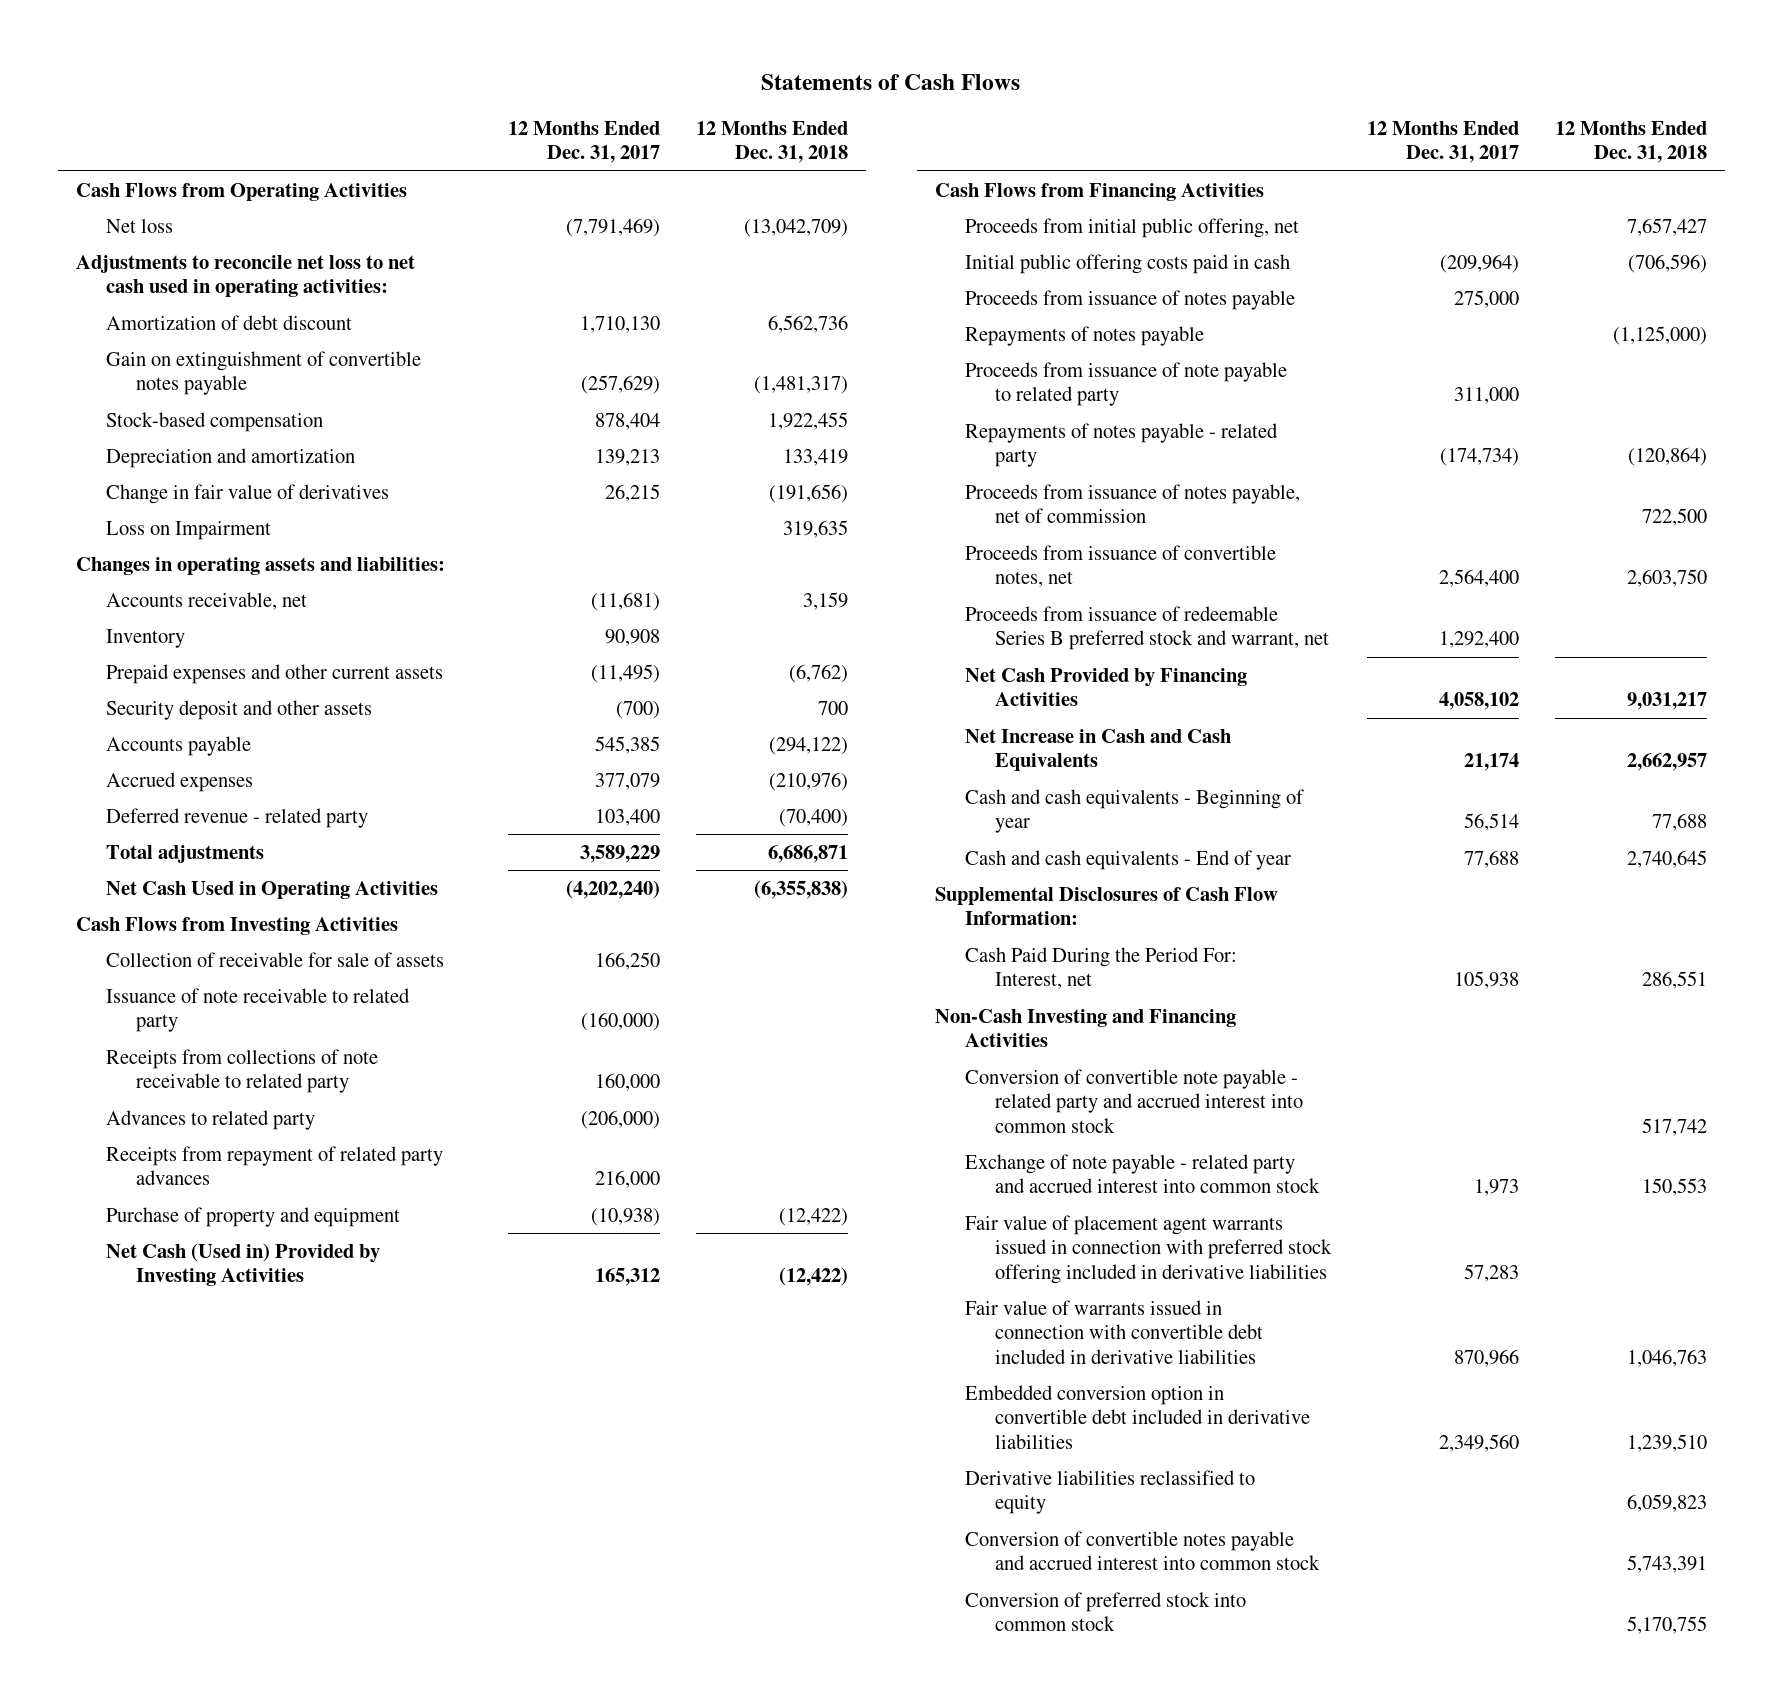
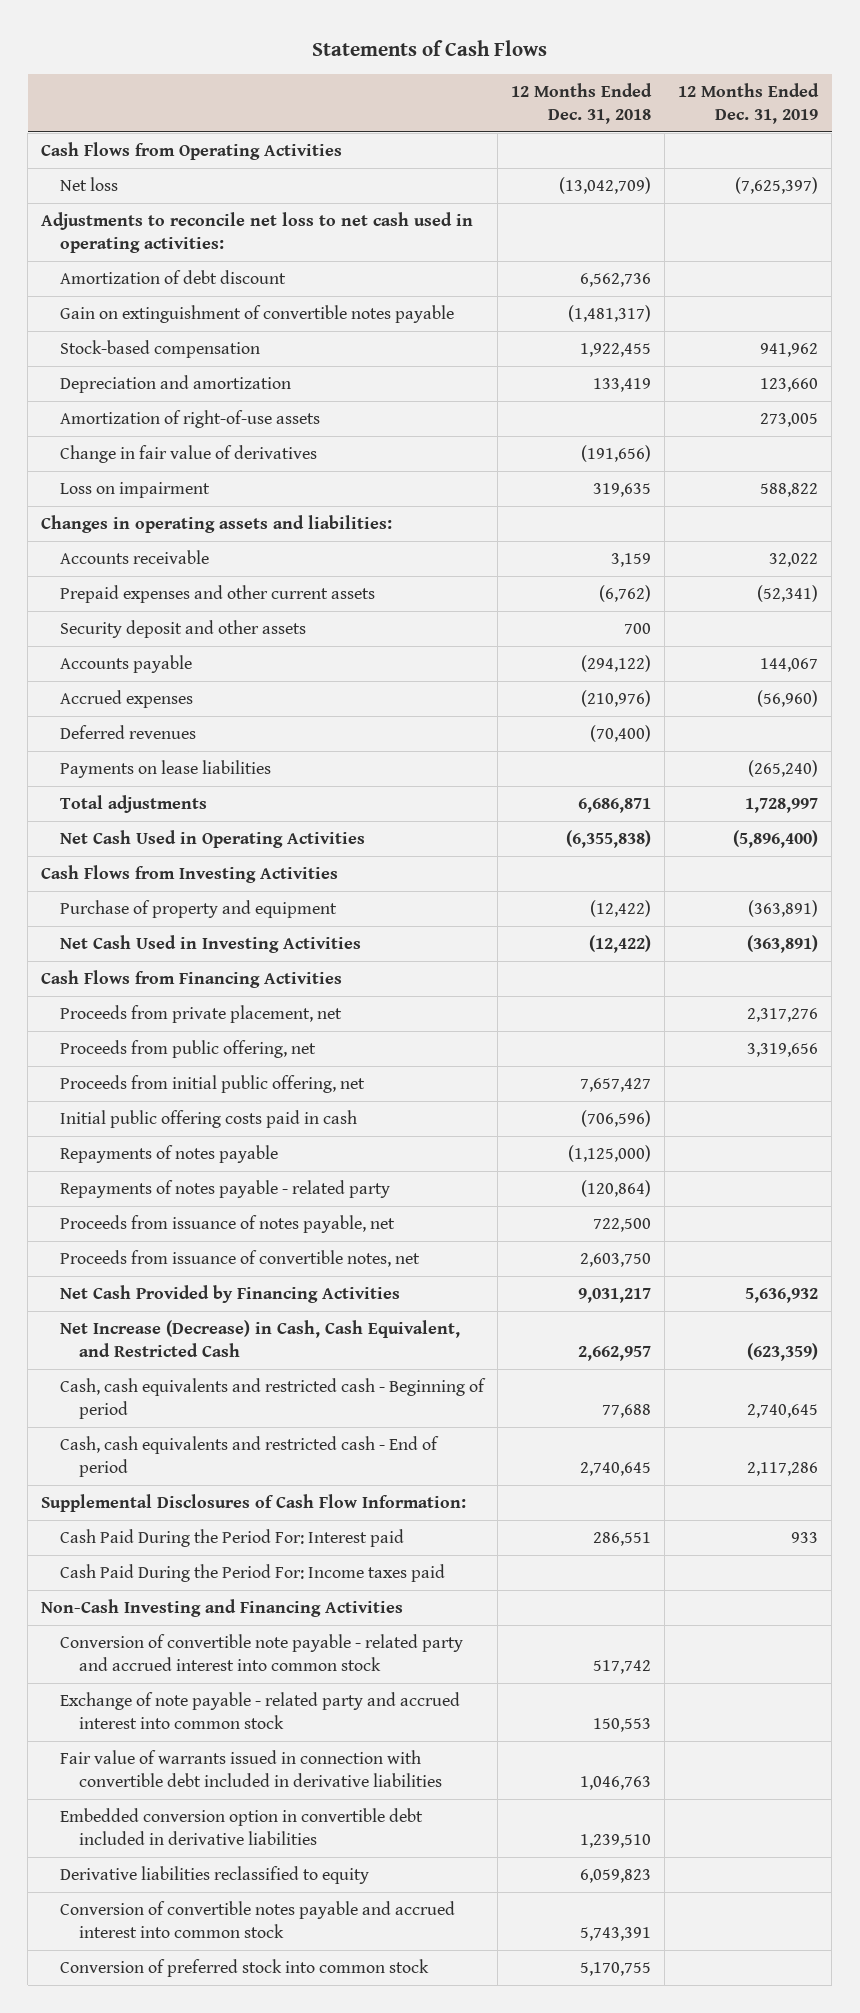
- | 12 Months Ended Dec. 31, 2017 | 12 Months Ended Dec. 31, 2018
+ | 12 Months Ended Dec. 31, 2018 | 12 Months Ended Dec. 31, 2019
+ Amortization of right-of-use assets | | 273,005
- Loss on Impairment | | 319,635
+ Loss on impairment | 319,635 | 588,822
- Accounts receivable, net | (11,681) | 3,159
- Inventory | 90,908 |
+ Accounts receivable | 3,159 | 32,022
- Deferred revenue - related party | 103,400 | (70,400)
+ Deferred revenues | (70,400) |
+ Payments on lease liabilities | | (265,240)
- Collection of receivable for sale of assets | 166,250 |
- Issuance of note receivable to related party | (160,000) |
- Receipts from collections of note receivable to related party | 160,000 |
- Advances to related party | (206,000) |
- Receipts from repayment of related party advances | 216,000 |
- Net Cash (Used in) Provided by Investing Activities | 165,312 | (12,422)
+ Net Cash Used in Investing Activities | (12,422) | (363,891)
+ Proceeds from private placement, net | | 2,317,276
+ Proceeds from public offering, net | | 3,319,656
- Proceeds from issuance of notes payable | 275,000 |
- Proceeds from issuance of note payable to related party | 311,000 |
- Proceeds from issuance of notes payable, net of commission | | 722,500
+ Proceeds from issuance of notes payable, net | 722,500 |
- Proceeds from issuance of redeemable Series B preferred stock and warrant, net | 1,292,400 |
- Net Increase in Cash and Cash Equivalents | 21,174 | 2,662,957
- Cash and cash equivalents - Beginning of year | 56,514 | 77,688
- Cash and cash equivalents - End of year | 77,688 | 2,740,645
+ Net Increase (Decrease) in Cash, Cash Equivalent, and Restricted Cash | 2,662,957 | (623,359)
+ Cash, cash equivalents and restricted cash - Beginning of period | 77,688 | 2,740,645
+ Cash, cash equivalents and restricted cash - End of period | 2,740,645 | 2,117,286
- Cash Paid During the Period For: Interest, net | 105,938 | 286,551
+ Cash Paid During the Period For: Interest paid | 286,551 | 933
+ Cash Paid During the Period For: Income taxes paid
- Fair value of placement agent warrants issued in connection with preferred stock offering included in derivative liabilities | 57,283 |

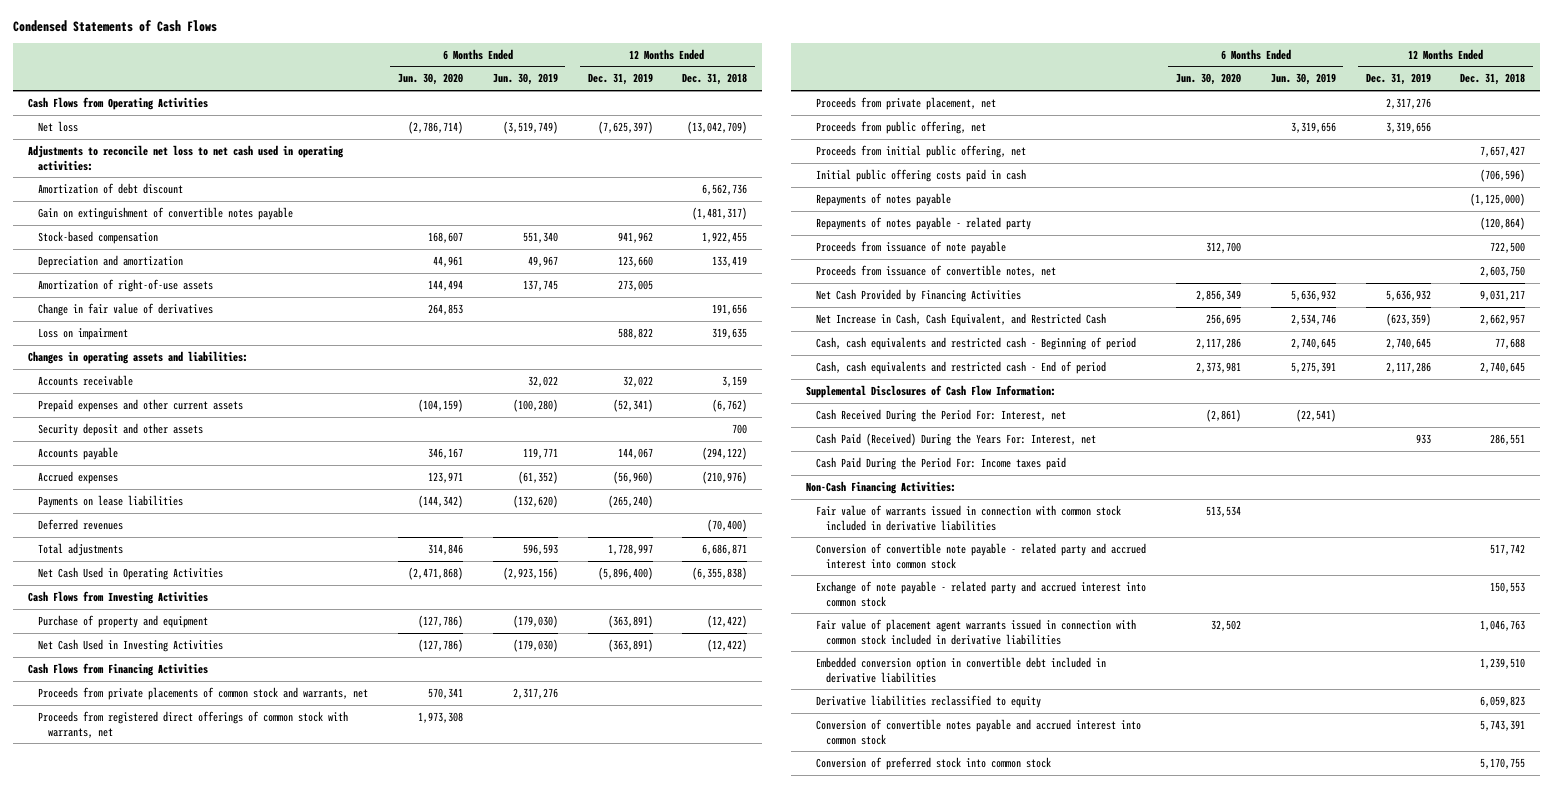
- Statements of Cash Flows
+ Condensed Statements of Cash Flows
- | 12 Months Ended Dec. 31, 2018 | 12 Months Ended Dec. 31, 2019
+ | 6 Months Ended Jun. 30, 2020 | 6 Months Ended Jun. 30, 2019 | 12 Months Ended Dec. 31, 2019 | 12 Months Ended Dec. 31, 2018
- Change in fair value of derivatives | (191,656) |
+ Change in fair value of derivatives | 264,853 | | | 191,656
moved down: Deferred revenues | | | | (70,400)
+ Proceeds from private placements of common stock and warrants, net | 570,341 | 2,317,276 | |
+ Proceeds from registered direct offerings of common stock with warrants, net | 1,973,308 | | |
- Proceeds from issuance of notes payable, net | 722,500 |
+ Proceeds from issuance of note payable | 312,700 | | | 722,500
- Net Increase (Decrease) in Cash, Cash Equivalent, and Restricted Cash | 2,662,957 | (623,359)
+ Net Increase in Cash, Cash Equivalent, and Restricted Cash | 256,695 | 2,534,746 | (623,359) | 2,662,957
- Cash Paid During the Period For: Interest paid | 286,551 | 933
+ Cash Received During the Period For: Interest, net | (2,861) | (22,541) | |
+ Cash Paid (Received) During the Years For: Interest, net | | | 933 | 286,551
- Non-Cash Investing and Financing Activities
+ Non-Cash Financing Activities:
+ Fair value of warrants issued in connection with common stock included in derivative liabilities | 513,534 | | |
- Fair value of warrants issued in connection with convertible debt included in derivative liabilities | 1,046,763 |
+ Fair value of placement agent warrants issued in connection with common stock included in derivative liabilities | 32,502 | | | 1,046,763

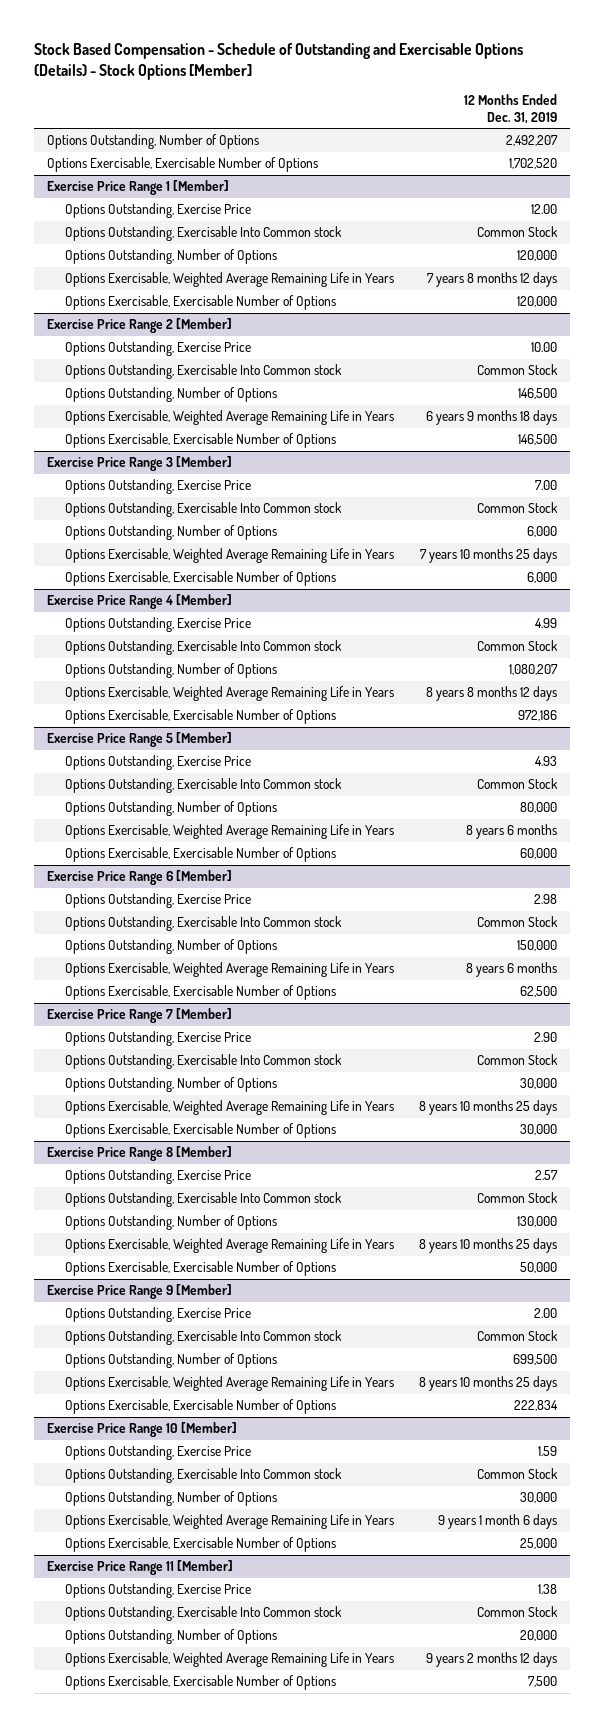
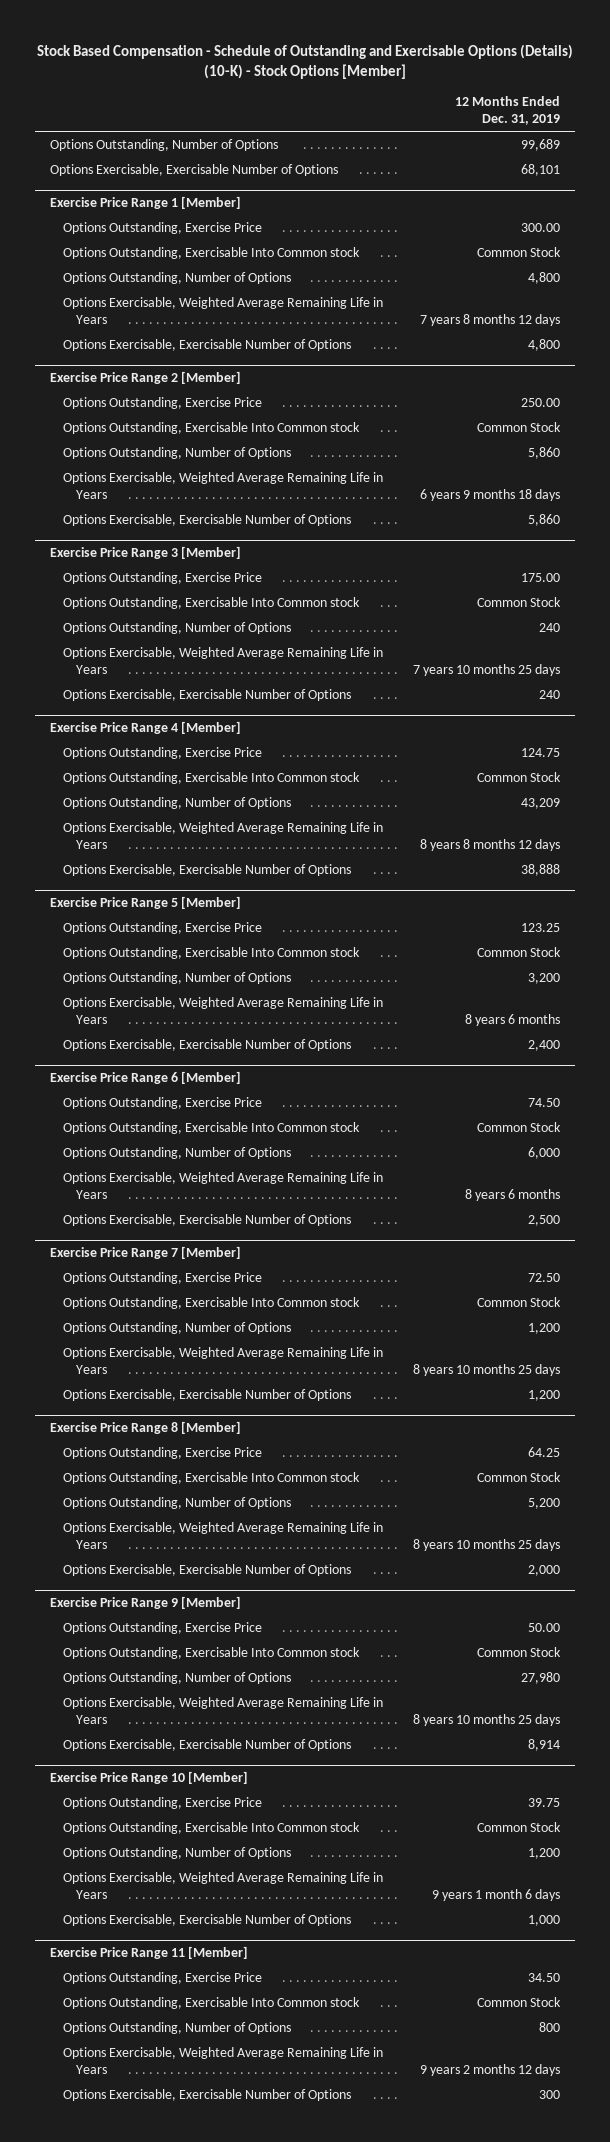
- Stock Based Compensation - Schedule of Outstanding and Exercisable Options (Details) - Stock Options [Member]
+ Stock Based Compensation - Schedule of Outstanding and Exercisable Options (Details) (10-K) - Stock Options [Member]
- Options Outstanding, Number of Options | 2,492,207
- Options Exercisable, Exercisable Number of Options | 1,702,520
+ Options Outstanding, Number of Options | 99,689
+ Options Exercisable, Exercisable Number of Options | 68,101
@ Exercise Price Range 1 [Member]
- Options Outstanding, Exercise Price | 12.00
+ Options Outstanding, Exercise Price | 300.00
- Options Outstanding, Number of Options | 120,000
+ Options Outstanding, Number of Options | 4,800
- Options Exercisable, Exercisable Number of Options | 120,000
+ Options Exercisable, Exercisable Number of Options | 4,800
@ Exercise Price Range 2 [Member]
- Options Outstanding, Exercise Price | 10.00
+ Options Outstanding, Exercise Price | 250.00
- Options Outstanding, Number of Options | 146,500
+ Options Outstanding, Number of Options | 5,860
- Options Exercisable, Exercisable Number of Options | 146,500
+ Options Exercisable, Exercisable Number of Options | 5,860
@ Exercise Price Range 3 [Member]
- Options Outstanding, Exercise Price | 7.00
+ Options Outstanding, Exercise Price | 175.00
- Options Outstanding, Number of Options | 6,000
+ Options Outstanding, Number of Options | 240
- Options Exercisable, Exercisable Number of Options | 6,000
+ Options Exercisable, Exercisable Number of Options | 240
@ Exercise Price Range 4 [Member]
- Options Outstanding, Exercise Price | 4.99
+ Options Outstanding, Exercise Price | 124.75
- Options Outstanding, Number of Options | 1,080,207
+ Options Outstanding, Number of Options | 43,209
- Options Exercisable, Exercisable Number of Options | 972,186
+ Options Exercisable, Exercisable Number of Options | 38,888
@ Exercise Price Range 5 [Member]
- Options Outstanding, Exercise Price | 4.93
+ Options Outstanding, Exercise Price | 123.25
- Options Outstanding, Number of Options | 80,000
+ Options Outstanding, Number of Options | 3,200
- Options Exercisable, Exercisable Number of Options | 60,000
+ Options Exercisable, Exercisable Number of Options | 2,400
@ Exercise Price Range 6 [Member]
- Options Outstanding, Exercise Price | 2.98
+ Options Outstanding, Exercise Price | 74.50
- Options Outstanding, Number of Options | 150,000
+ Options Outstanding, Number of Options | 6,000
- Options Exercisable, Exercisable Number of Options | 62,500
+ Options Exercisable, Exercisable Number of Options | 2,500
@ Exercise Price Range 7 [Member]
- Options Outstanding, Exercise Price | 2.90
+ Options Outstanding, Exercise Price | 72.50
- Options Outstanding, Number of Options | 30,000
+ Options Outstanding, Number of Options | 1,200
- Options Exercisable, Exercisable Number of Options | 30,000
+ Options Exercisable, Exercisable Number of Options | 1,200
@ Exercise Price Range 8 [Member]
- Options Outstanding, Exercise Price | 2.57
+ Options Outstanding, Exercise Price | 64.25
- Options Outstanding, Number of Options | 130,000
+ Options Outstanding, Number of Options | 5,200
- Options Exercisable, Exercisable Number of Options | 50,000
+ Options Exercisable, Exercisable Number of Options | 2,000
@ Exercise Price Range 9 [Member]
- Options Outstanding, Exercise Price | 2.00
+ Options Outstanding, Exercise Price | 50.00
- Options Outstanding, Number of Options | 699,500
+ Options Outstanding, Number of Options | 27,980
- Options Exercisable, Exercisable Number of Options | 222,834
+ Options Exercisable, Exercisable Number of Options | 8,914
@ Exercise Price Range 10 [Member]
- Options Outstanding, Exercise Price | 1.59
+ Options Outstanding, Exercise Price | 39.75
- Options Outstanding, Number of Options | 30,000
+ Options Outstanding, Number of Options | 1,200
- Options Exercisable, Exercisable Number of Options | 25,000
+ Options Exercisable, Exercisable Number of Options | 1,000
@ Exercise Price Range 11 [Member]
- Options Outstanding, Exercise Price | 1.38
+ Options Outstanding, Exercise Price | 34.50
- Options Outstanding, Number of Options | 20,000
+ Options Outstanding, Number of Options | 800
- Options Exercisable, Exercisable Number of Options | 7,500
+ Options Exercisable, Exercisable Number of Options | 300

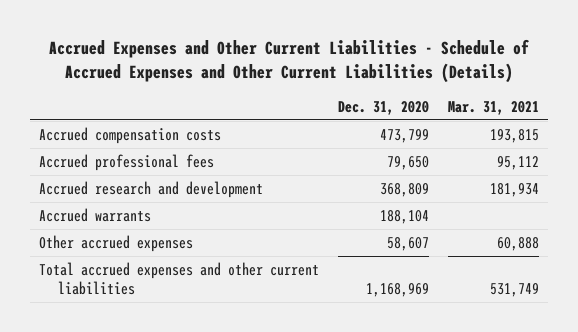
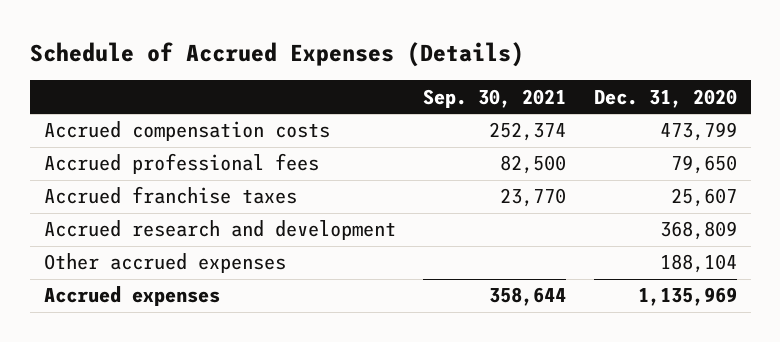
- Accrued Expenses and Other Current Liabilities - Schedule of Accrued Expenses and Other Current Liabilities (Details)
+ Schedule of Accrued Expenses (Details)
- | Dec. 31, 2020 | Mar. 31, 2021
+ | Sep. 30, 2021 | Dec. 31, 2020
+ Accrued franchise taxes | 23,770 | 25,607
- Accrued warrants | 188,104 |
- Other accrued expenses | 58,607 | 60,888
- Total accrued expenses and other current liabilities | 1,168,969 | 531,749
+ Other accrued expenses | | 188,104
+ Accrued expenses | 358,644 | 1,135,969

